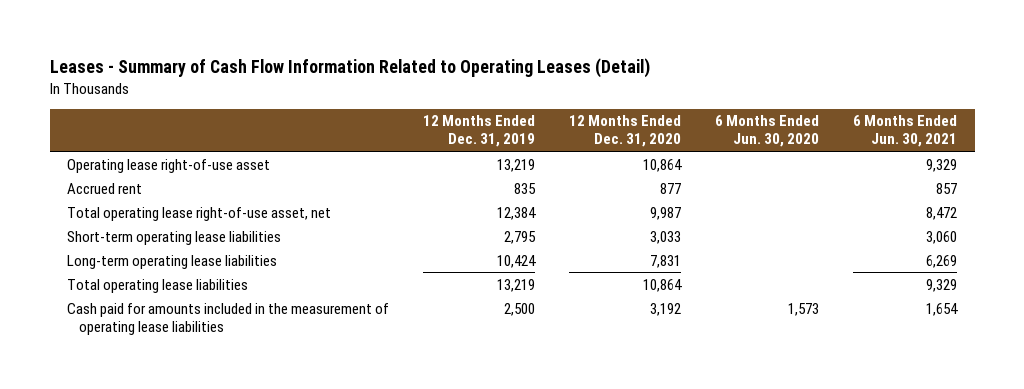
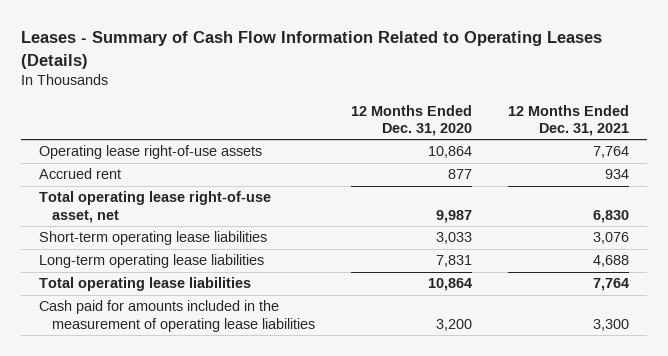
- Leases - Summary of Cash Flow Information Related to Operating Leases (Detail)
+ Leases - Summary of Cash Flow Information Related to Operating Leases (Details)
- | 12 Months Ended Dec. 31, 2019 | 12 Months Ended Dec. 31, 2020 | 6 Months Ended Jun. 30, 2020 | 6 Months Ended Jun. 30, 2021
+ | 12 Months Ended Dec. 31, 2020 | 12 Months Ended Dec. 31, 2021
- Operating lease right-of-use asset | 13,219 | 10,864 | | 9,329
+ Operating lease right-of-use assets | 10,864 | 7,764
- Cash paid for amounts included in the measurement of operating lease liabilities | 2,500 | 3,192 | 1,573 | 1,654
+ Cash paid for amounts included in the measurement of operating lease liabilities | 3,200 | 3,300

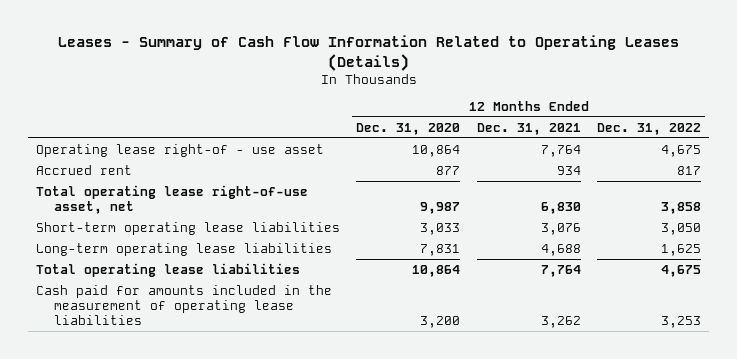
- | 12 Months Ended Dec. 31, 2020 | 12 Months Ended Dec. 31, 2021
+ | 12 Months Ended Dec. 31, 2020 | 12 Months Ended Dec. 31, 2021 | 12 Months Ended Dec. 31, 2022
- Operating lease right-of-use assets | 10,864 | 7,764
+ Operating lease right-of - use asset | 10,864 | 7,764 | 4,675
- Cash paid for amounts included in the measurement of operating lease liabilities | 3,200 | 3,300
+ Cash paid for amounts included in the measurement of operating lease liabilities | 3,200 | 3,262 | 3,253

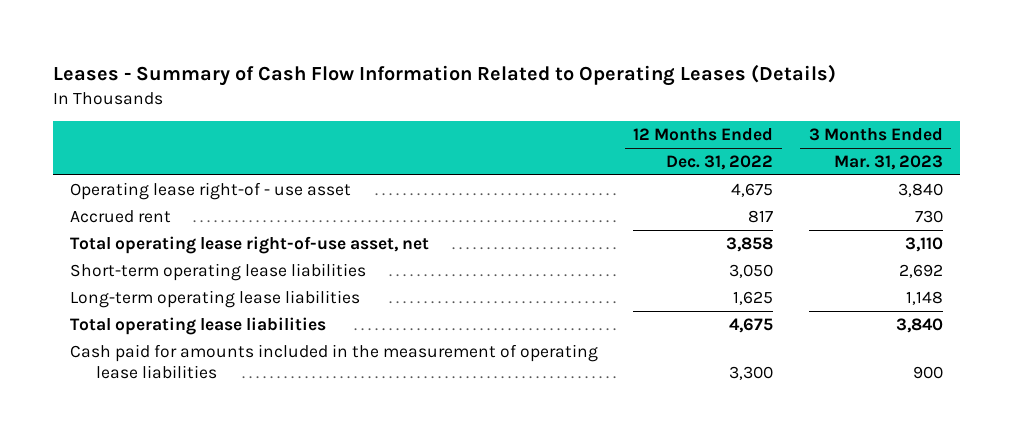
- | 12 Months Ended Dec. 31, 2020 | 12 Months Ended Dec. 31, 2021 | 12 Months Ended Dec. 31, 2022
+ | 12 Months Ended Dec. 31, 2022 | 3 Months Ended Mar. 31, 2023
- Cash paid for amounts included in the measurement of operating lease liabilities | 3,200 | 3,262 | 3,253
+ Cash paid for amounts included in the measurement of operating lease liabilities | 3,300 | 900

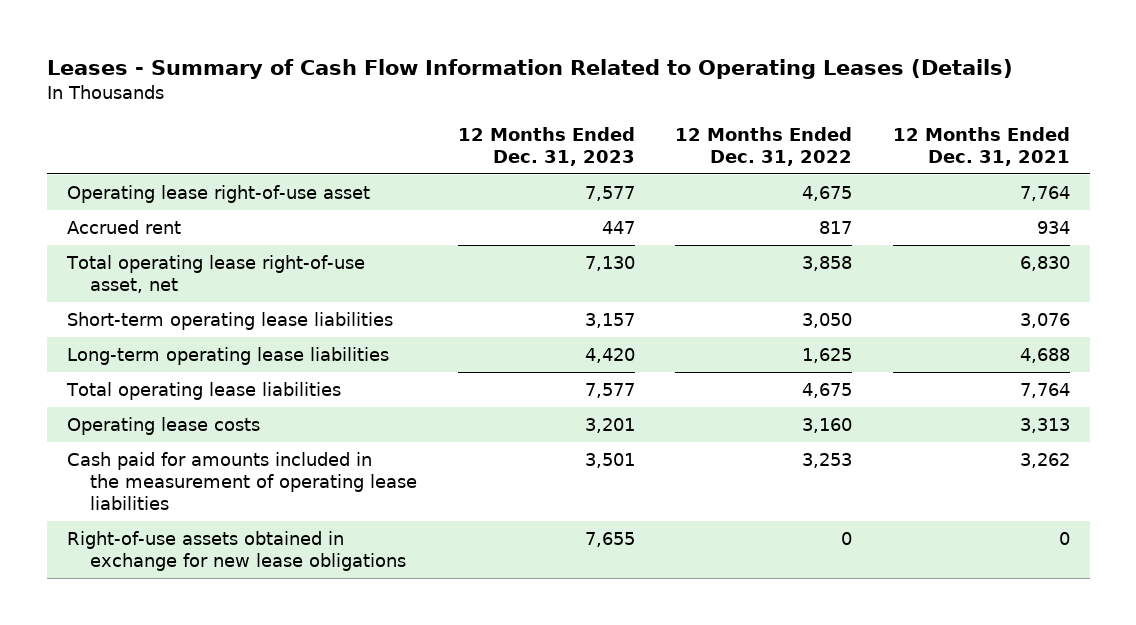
- | 12 Months Ended Dec. 31, 2022 | 3 Months Ended Mar. 31, 2023
+ | 12 Months Ended Dec. 31, 2023 | 12 Months Ended Dec. 31, 2022 | 12 Months Ended Dec. 31, 2021
- Operating lease right-of - use asset | 4,675 | 3,840
+ Operating lease right-of-use asset | 7,577 | 4,675 | 7,764
- Cash paid for amounts included in the measurement of operating lease liabilities | 3,300 | 900
+ Operating lease costs | 3,201 | 3,160 | 3,313
+ Cash paid for amounts included in the measurement of operating lease liabilities | 3,501 | 3,253 | 3,262
+ Right-of-use assets obtained in exchange for new lease obligations | 7,655 | 0 | 0

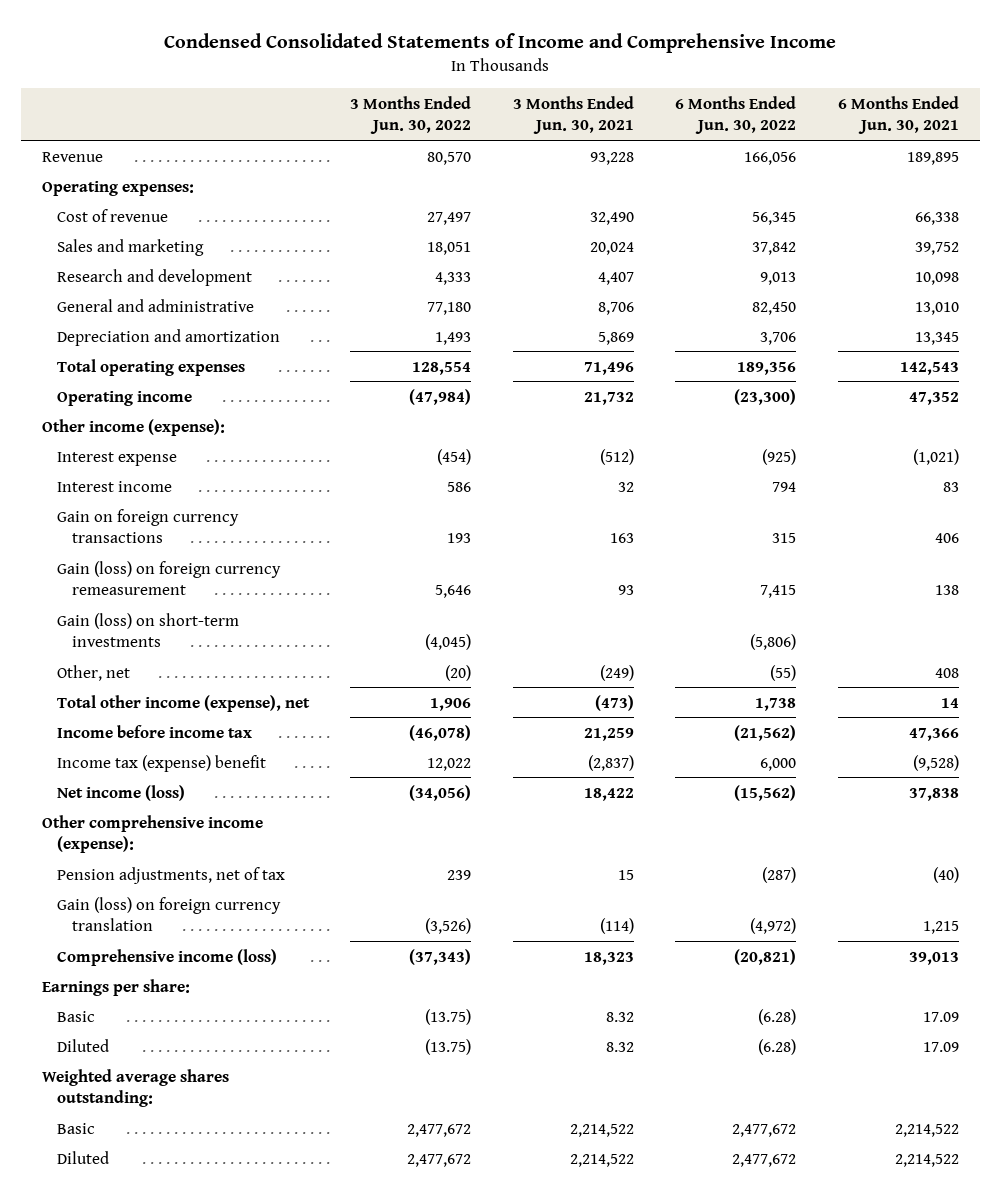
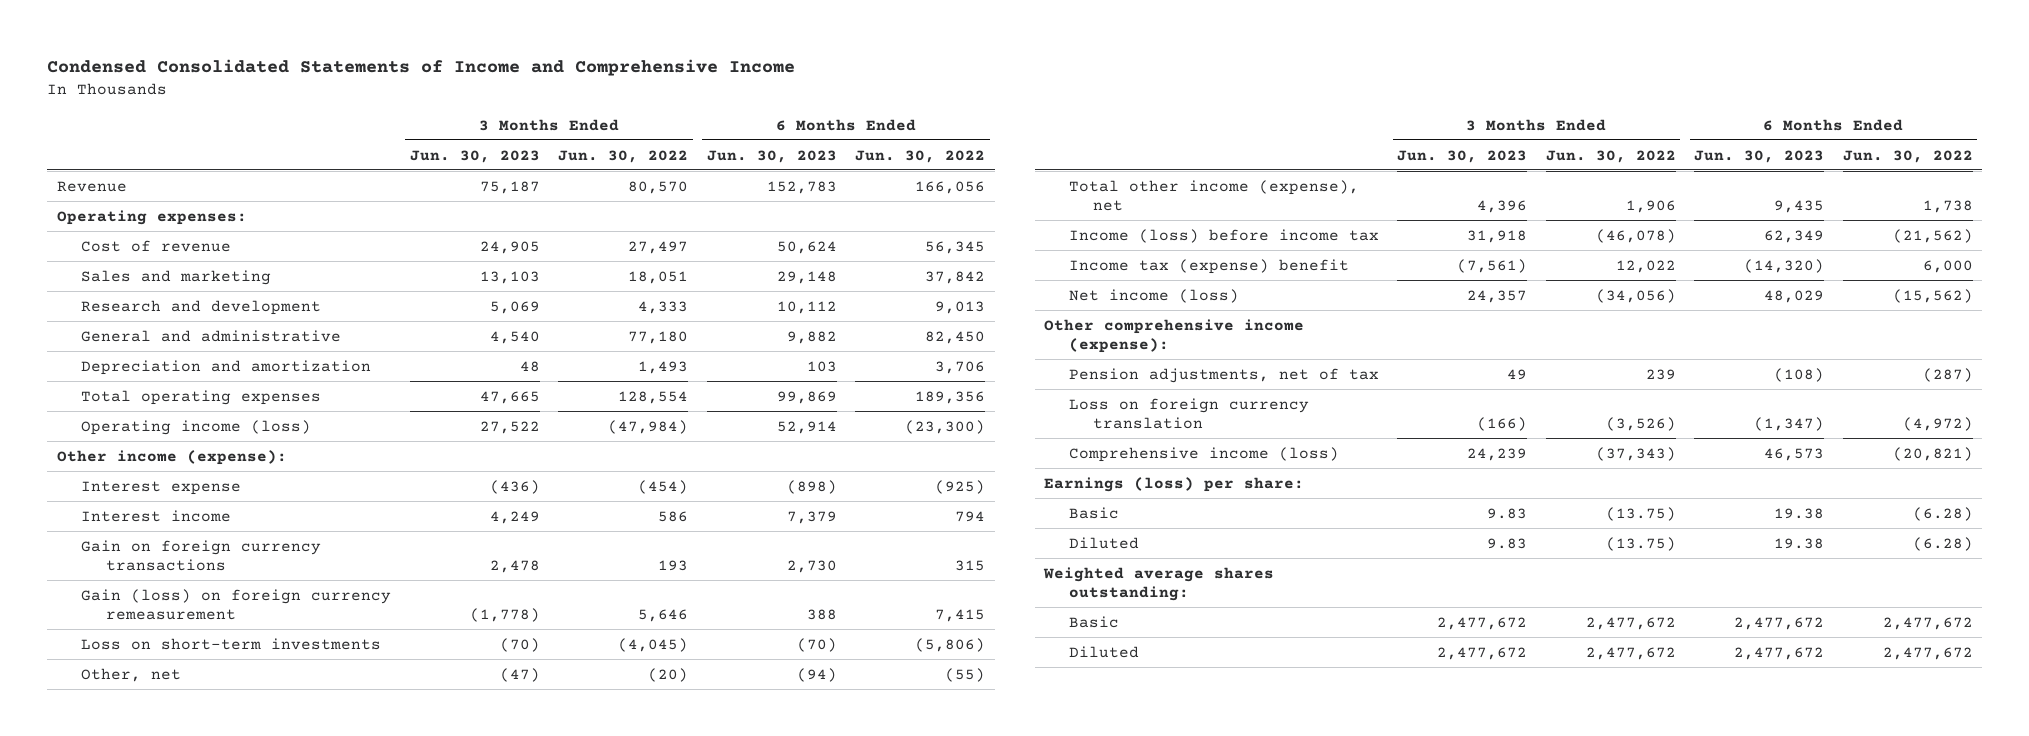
- | 3 Months Ended Jun. 30, 2022 | 3 Months Ended Jun. 30, 2021 | 6 Months Ended Jun. 30, 2022 | 6 Months Ended Jun. 30, 2021
+ | 3 Months Ended Jun. 30, 2023 | 3 Months Ended Jun. 30, 2022 | 6 Months Ended Jun. 30, 2023 | 6 Months Ended Jun. 30, 2022
- Operating income | (47,984) | 21,732 | (23,300) | 47,352
+ Operating income (loss) | 27,522 | (47,984) | 52,914 | (23,300)
- Gain (loss) on short-term investments | (4,045) | | (5,806) |
+ Loss on short-term investments | (70) | (4,045) | (70) | (5,806)
- Income before income tax | (46,078) | 21,259 | (21,562) | 47,366
+ Income (loss) before income tax | 31,918 | (46,078) | 62,349 | (21,562)
- Gain (loss) on foreign currency translation | (3,526) | (114) | (4,972) | 1,215
+ Loss on foreign currency translation | (166) | (3,526) | (1,347) | (4,972)
- Earnings per share:
+ Earnings (loss) per share:

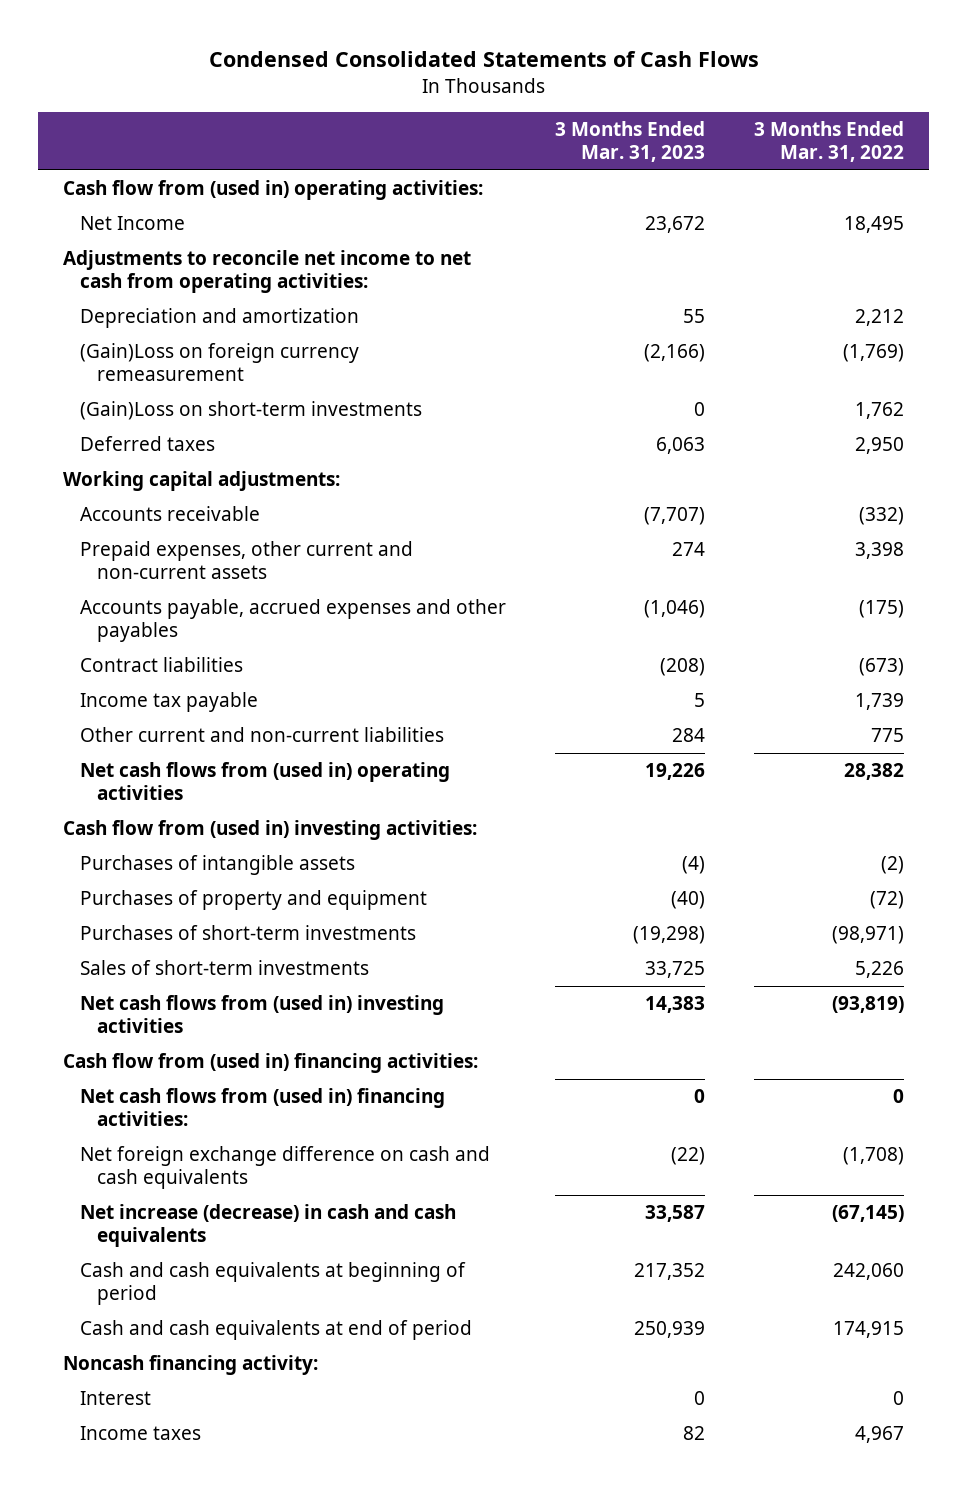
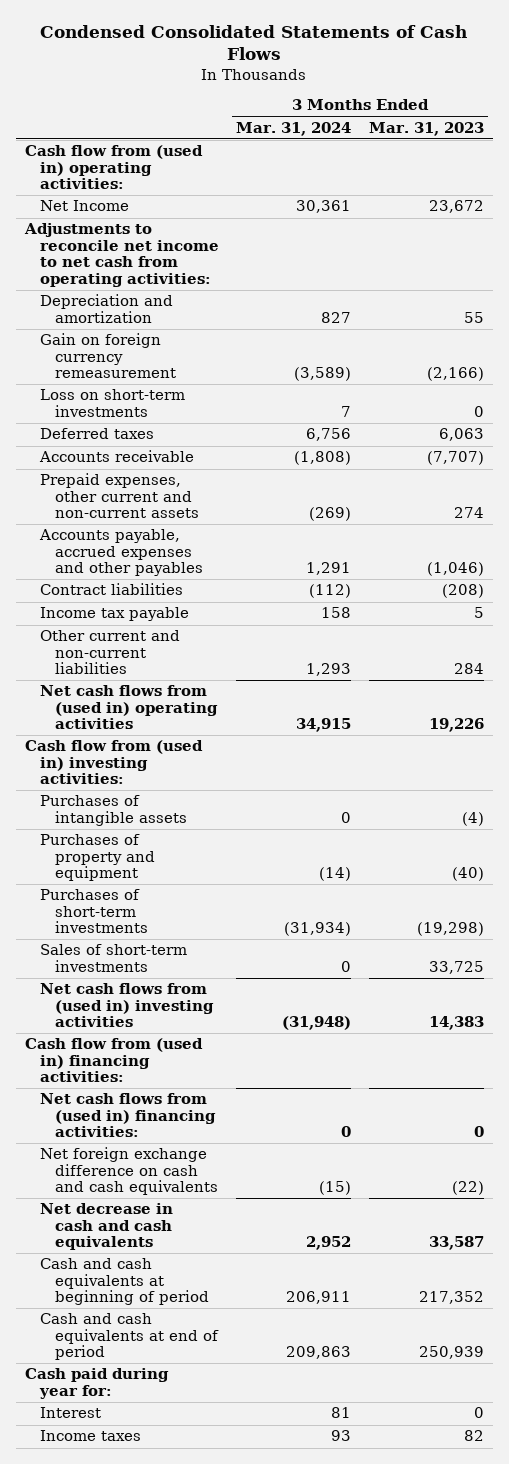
- | 3 Months Ended Mar. 31, 2023 | 3 Months Ended Mar. 31, 2022
+ | 3 Months Ended Mar. 31, 2024 | 3 Months Ended Mar. 31, 2023
- (Gain)Loss on foreign currency remeasurement | (2,166) | (1,769)
- (Gain)Loss on short-term investments | 0 | 1,762
+ Gain on foreign currency remeasurement | (3,589) | (2,166)
+ Loss on short-term investments | 7 | 0
- Working capital adjustments:
- Net increase (decrease) in cash and cash equivalents | 33,587 | (67,145)
+ Net decrease in cash and cash equivalents | 2,952 | 33,587
- Noncash financing activity:
+ Cash paid during year for:

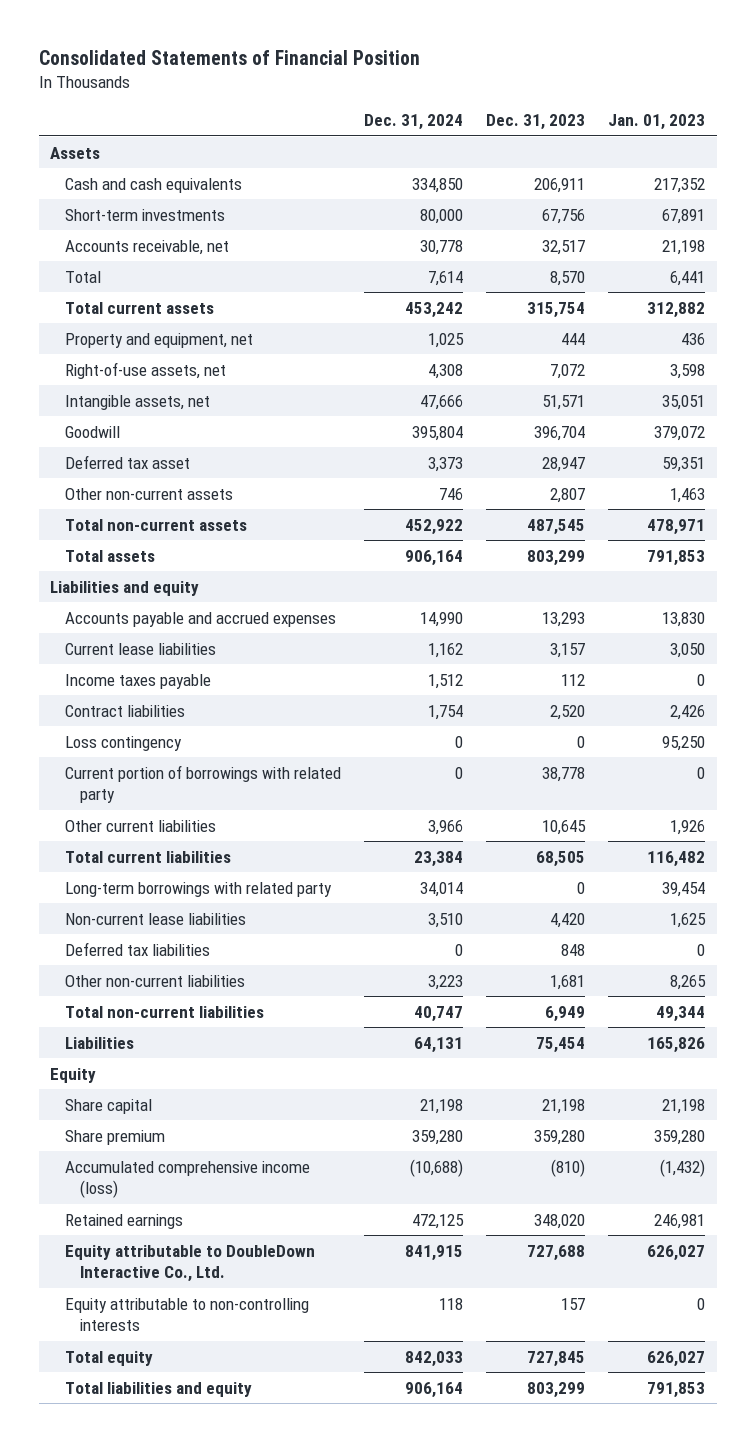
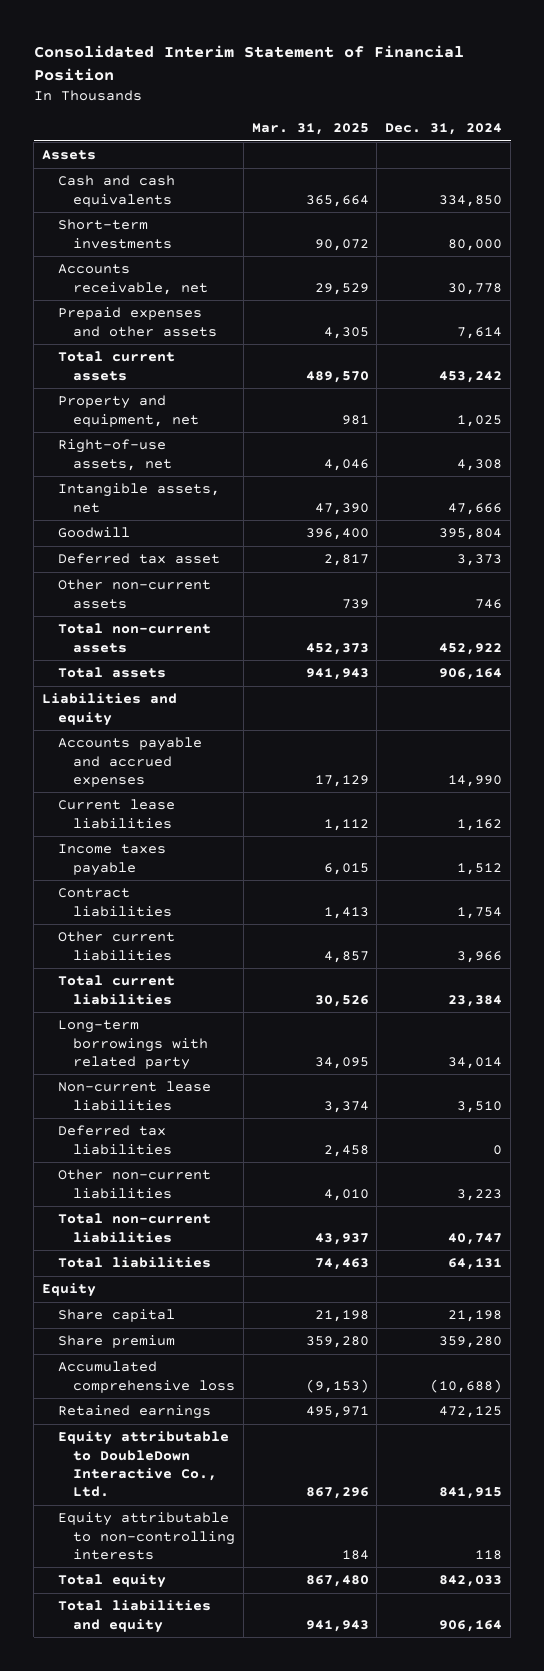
- Consolidated Statements of Financial Position
+ Consolidated Interim Statement of Financial Position
- | Dec. 31, 2024 | Dec. 31, 2023 | Jan. 01, 2023
+ | Mar. 31, 2025 | Dec. 31, 2024
- Total | 7,614 | 8,570 | 6,441
+ Prepaid expenses and other assets | 4,305 | 7,614
- Loss contingency | 0 | 0 | 95,250
- Current portion of borrowings with related party | 0 | 38,778 | 0
- Liabilities | 64,131 | 75,454 | 165,826
+ Total liabilities | 74,463 | 64,131
- Accumulated comprehensive income (loss) | (10,688) | (810) | (1,432)
+ Accumulated comprehensive loss | (9,153) | (10,688)

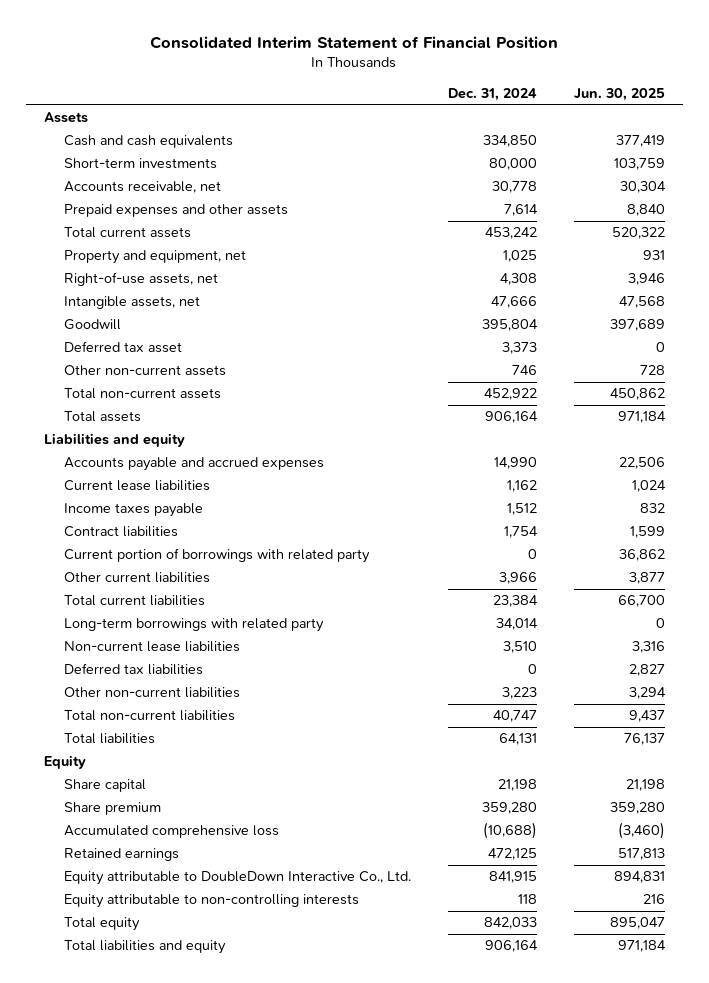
- | Mar. 31, 2025 | Dec. 31, 2024
+ | Dec. 31, 2024 | Jun. 30, 2025
+ Current portion of borrowings with related party | 0 | 36,862

